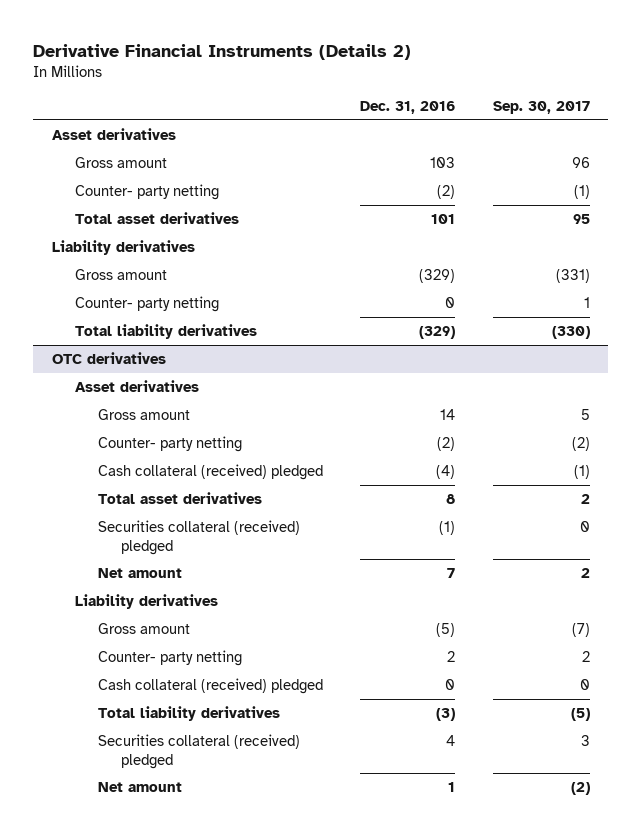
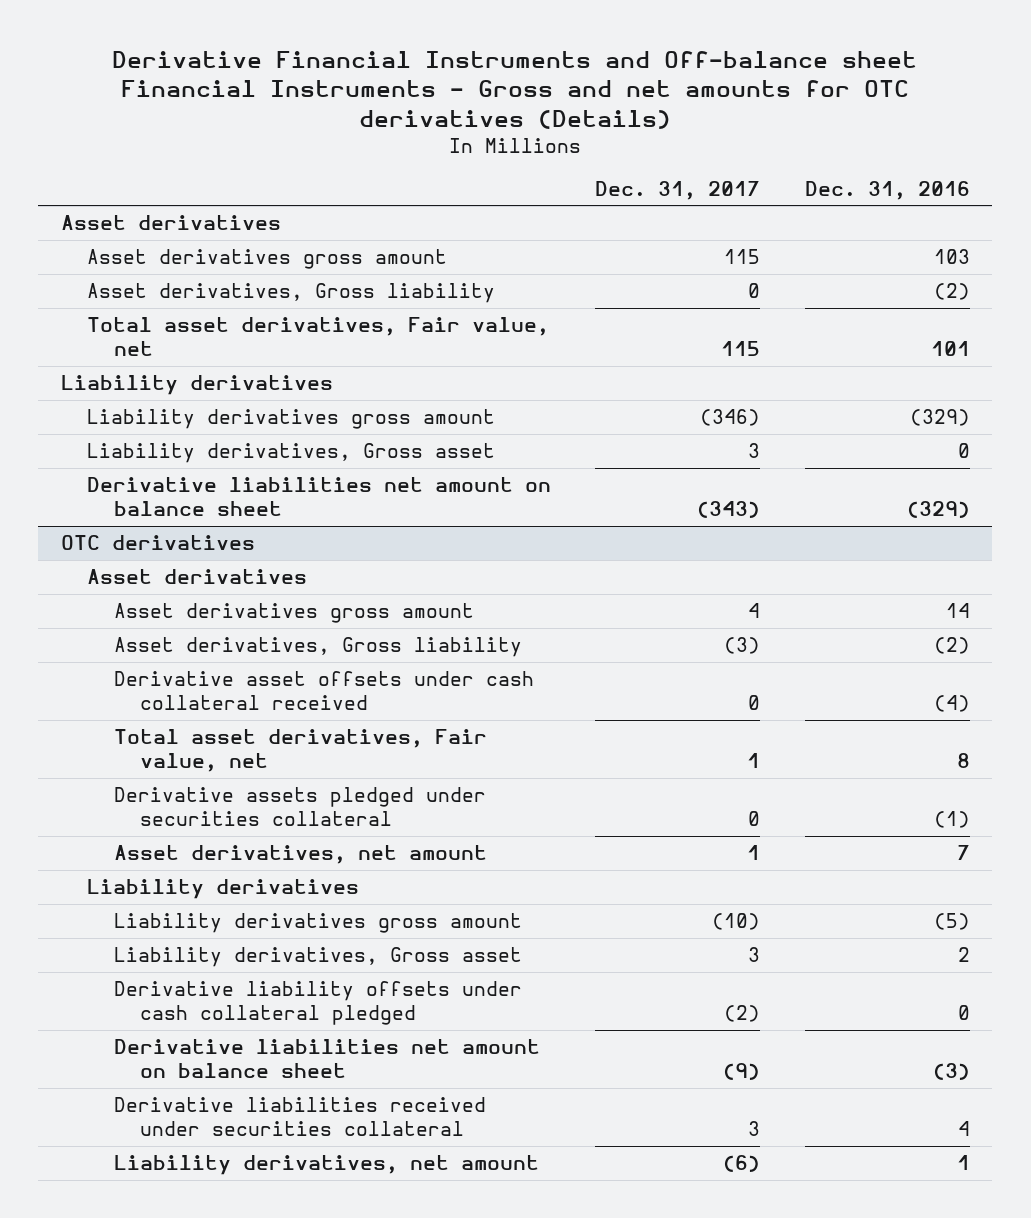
- Derivative Financial Instruments (Details 2)
+ Derivative Financial Instruments and Off-balance sheet Financial Instruments - Gross and net amounts for OTC derivatives (Details)
- | Dec. 31, 2016 | Sep. 30, 2017
+ | Dec. 31, 2017 | Dec. 31, 2016
- Gross amount | 103 | 96
- Counter- party netting | (2) | (1)
- Total asset derivatives | 101 | 95
+ Asset derivatives gross amount | 115 | 103
+ Asset derivatives, Gross liability | 0 | (2)
+ Total asset derivatives, Fair value, net | 115 | 101
- Gross amount | (329) | (331)
- Counter- party netting | 0 | 1
- Total liability derivatives | (329) | (330)
+ Liability derivatives gross amount | (346) | (329)
+ Liability derivatives, Gross asset | 3 | 0
+ Derivative liabilities net amount on balance sheet | (343) | (329)
@ OTC derivatives
- Gross amount | 14 | 5
- Counter- party netting | (2) | (2)
- Cash collateral (received) pledged | (4) | (1)
- Total asset derivatives | 8 | 2
- Securities collateral (received) pledged | (1) | 0
- Net amount | 7 | 2
+ Asset derivatives gross amount | 4 | 14
+ Asset derivatives, Gross liability | (3) | (2)
+ Derivative asset offsets under cash collateral received | 0 | (4)
+ Total asset derivatives, Fair value, net | 1 | 8
+ Derivative assets pledged under securities collateral | 0 | (1)
+ Asset derivatives, net amount | 1 | 7
- Gross amount | (5) | (7)
- Counter- party netting | 2 | 2
- Cash collateral (received) pledged | 0 | 0
- Total liability derivatives | (3) | (5)
- Securities collateral (received) pledged | 4 | 3
- Net amount | 1 | (2)
+ Liability derivatives gross amount | (10) | (5)
+ Liability derivatives, Gross asset | 3 | 2
+ Derivative liability offsets under cash collateral pledged | (2) | 0
+ Derivative liabilities net amount on balance sheet | (9) | (3)
+ Derivative liabilities received under securities collateral | 3 | 4
+ Liability derivatives, net amount | (6) | 1

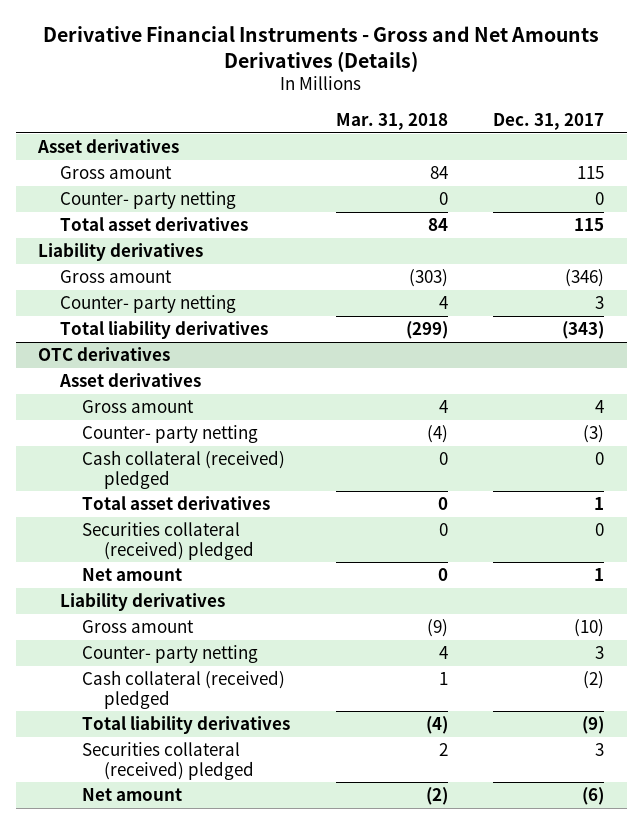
- Derivative Financial Instruments and Off-balance sheet Financial Instruments - Gross and net amounts for OTC derivatives (Details)
+ Derivative Financial Instruments - Gross and Net Amounts Derivatives (Details)
- | Dec. 31, 2017 | Dec. 31, 2016
+ | Mar. 31, 2018 | Dec. 31, 2017
- Asset derivatives gross amount | 115 | 103
- Asset derivatives, Gross liability | 0 | (2)
- Total asset derivatives, Fair value, net | 115 | 101
+ Gross amount | 84 | 115
+ Counter- party netting | 0 | 0
+ Total asset derivatives | 84 | 115
- Liability derivatives gross amount | (346) | (329)
- Liability derivatives, Gross asset | 3 | 0
- Derivative liabilities net amount on balance sheet | (343) | (329)
+ Gross amount | (303) | (346)
+ Counter- party netting | 4 | 3
+ Total liability derivatives | (299) | (343)
@ OTC derivatives
- Asset derivatives gross amount | 4 | 14
- Asset derivatives, Gross liability | (3) | (2)
- Derivative asset offsets under cash collateral received | 0 | (4)
- Total asset derivatives, Fair value, net | 1 | 8
- Derivative assets pledged under securities collateral | 0 | (1)
- Asset derivatives, net amount | 1 | 7
+ Gross amount | 4 | 4
+ Counter- party netting | (4) | (3)
+ Cash collateral (received) pledged | 0 | 0
+ Total asset derivatives | 0 | 1
+ Securities collateral (received) pledged | 0 | 0
+ Net amount | 0 | 1
- Liability derivatives gross amount | (10) | (5)
- Liability derivatives, Gross asset | 3 | 2
- Derivative liability offsets under cash collateral pledged | (2) | 0
- Derivative liabilities net amount on balance sheet | (9) | (3)
- Derivative liabilities received under securities collateral | 3 | 4
- Liability derivatives, net amount | (6) | 1
+ Gross amount | (9) | (10)
+ Counter- party netting | 4 | 3
+ Cash collateral (received) pledged | 1 | (2)
+ Total liability derivatives | (4) | (9)
+ Securities collateral (received) pledged | 2 | 3
+ Net amount | (2) | (6)

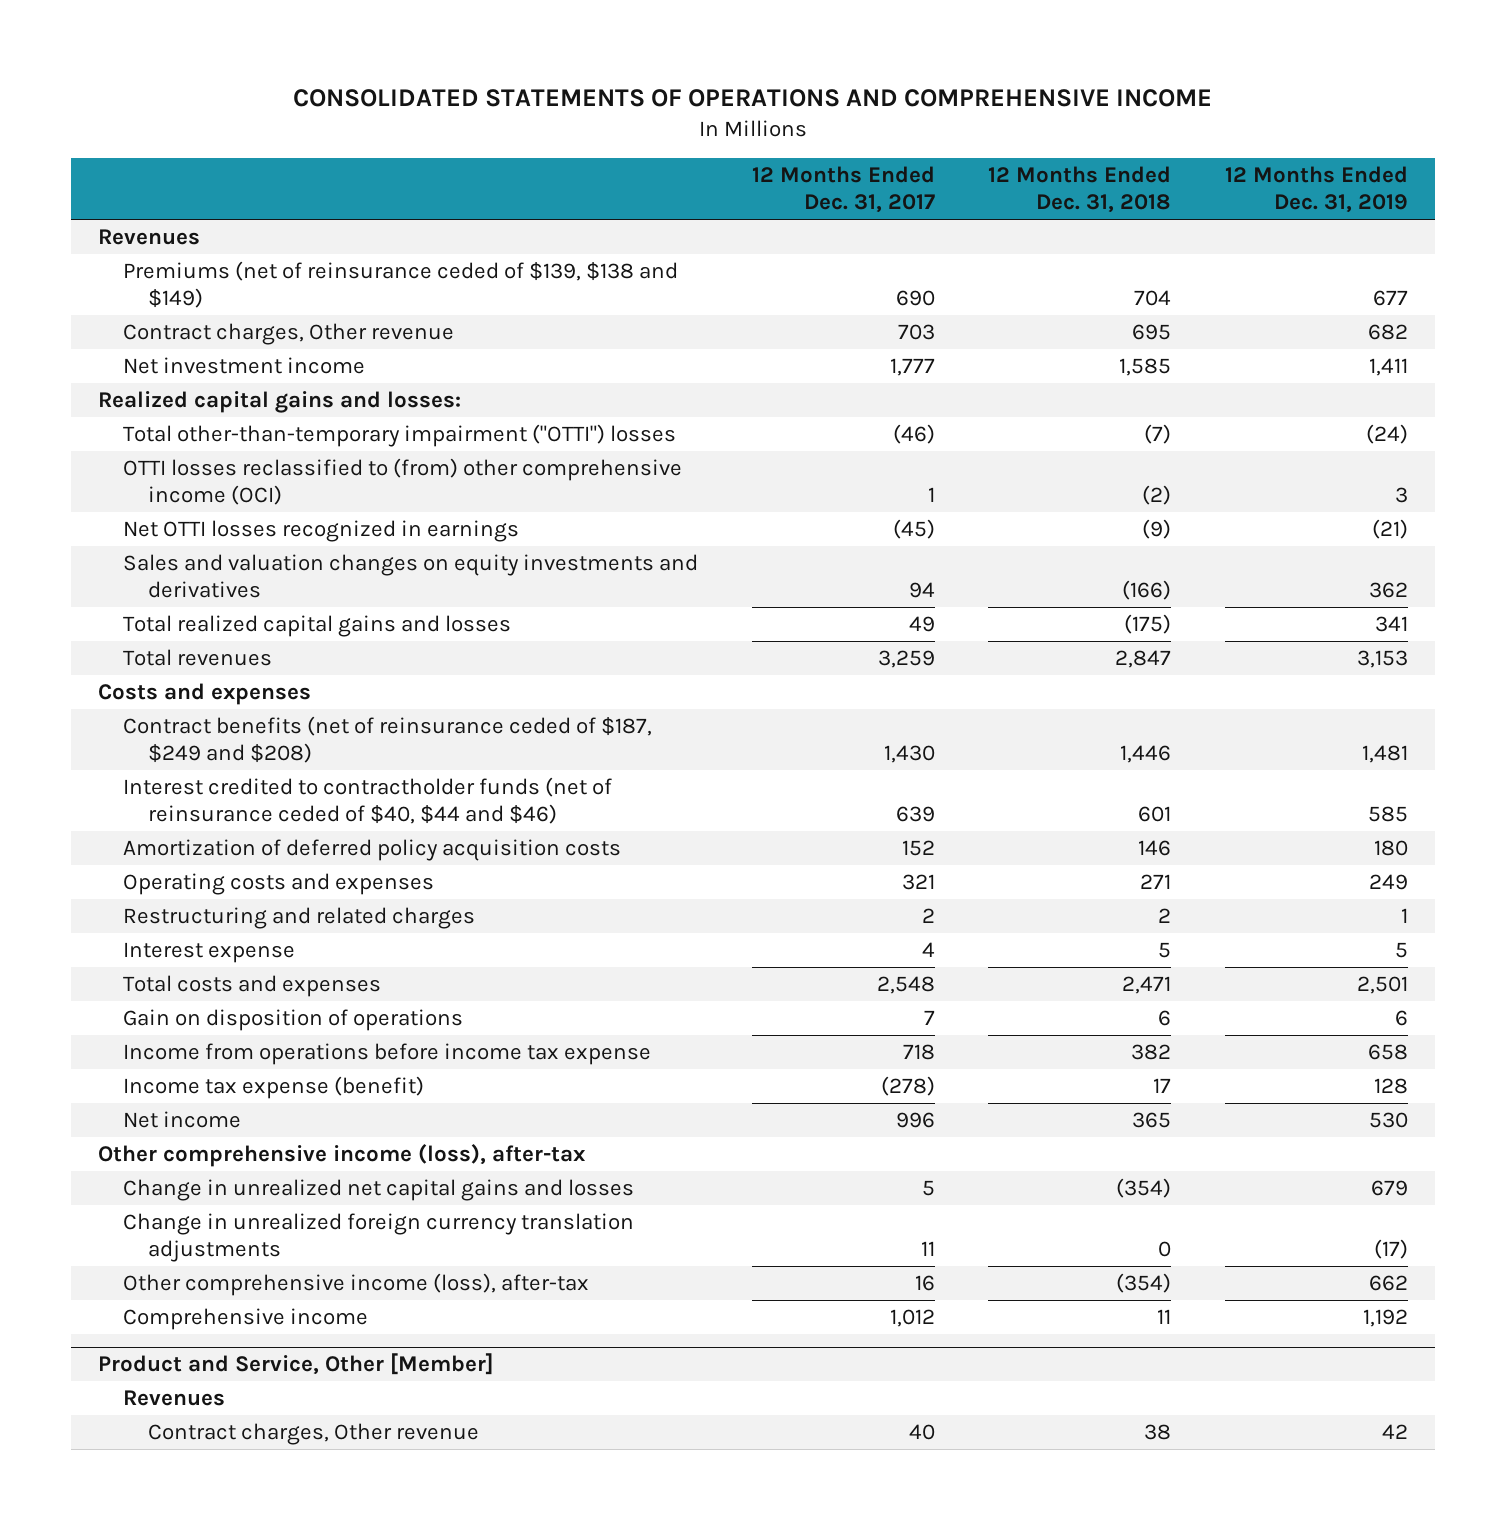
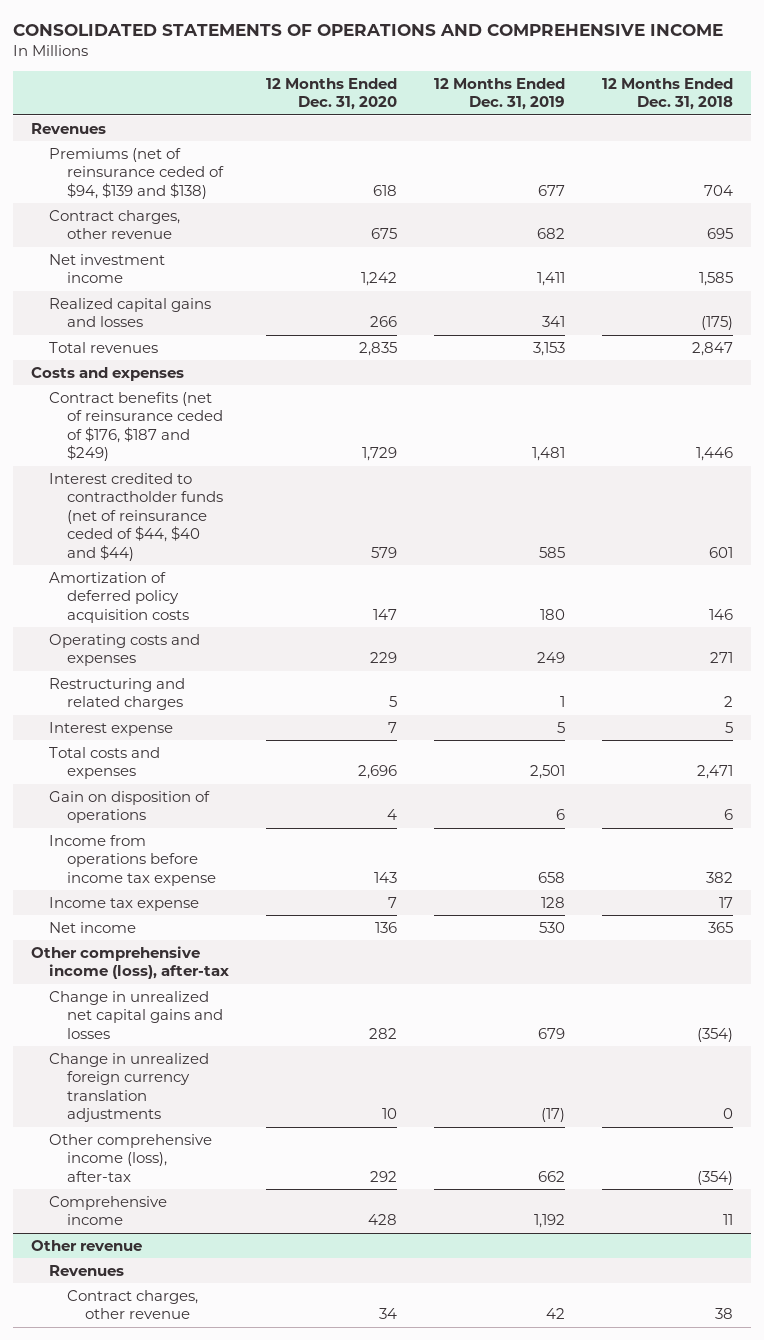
- | 12 Months Ended Dec. 31, 2017 | 12 Months Ended Dec. 31, 2018 | 12 Months Ended Dec. 31, 2019
+ | 12 Months Ended Dec. 31, 2020 | 12 Months Ended Dec. 31, 2019 | 12 Months Ended Dec. 31, 2018
- Premiums (net of reinsurance ceded of $139, $138 and $149) | 690 | 704 | 677
- Contract charges, Other revenue | 703 | 695 | 682
+ Premiums (net of reinsurance ceded of $94, $139 and $138) | 618 | 677 | 704
+ Contract charges, other revenue | 675 | 682 | 695
- Realized capital gains and losses:
- Total other-than-temporary impairment ("OTTI") losses | (46) | (7) | (24)
- OTTI losses reclassified to (from) other comprehensive income (OCI) | 1 | (2) | 3
- Net OTTI losses recognized in earnings | (45) | (9) | (21)
- Sales and valuation changes on equity investments and derivatives | 94 | (166) | 362
- Total realized capital gains and losses | 49 | (175) | 341
+ Realized capital gains and losses | 266 | 341 | (175)
- Contract benefits (net of reinsurance ceded of $187, $249 and $208) | 1,430 | 1,446 | 1,481
- Interest credited to contractholder funds (net of reinsurance ceded of $40, $44 and $46) | 639 | 601 | 585
+ Contract benefits (net of reinsurance ceded of $176, $187 and $249) | 1,729 | 1,481 | 1,446
+ Interest credited to contractholder funds (net of reinsurance ceded of $44, $40 and $44) | 579 | 585 | 601
- Income tax expense (benefit) | (278) | 17 | 128
+ Income tax expense | 7 | 128 | 17
- Product and Service, Other [Member]
+ Other revenue
- Contract charges, Other revenue | 40 | 38 | 42
+ Contract charges, other revenue | 34 | 42 | 38

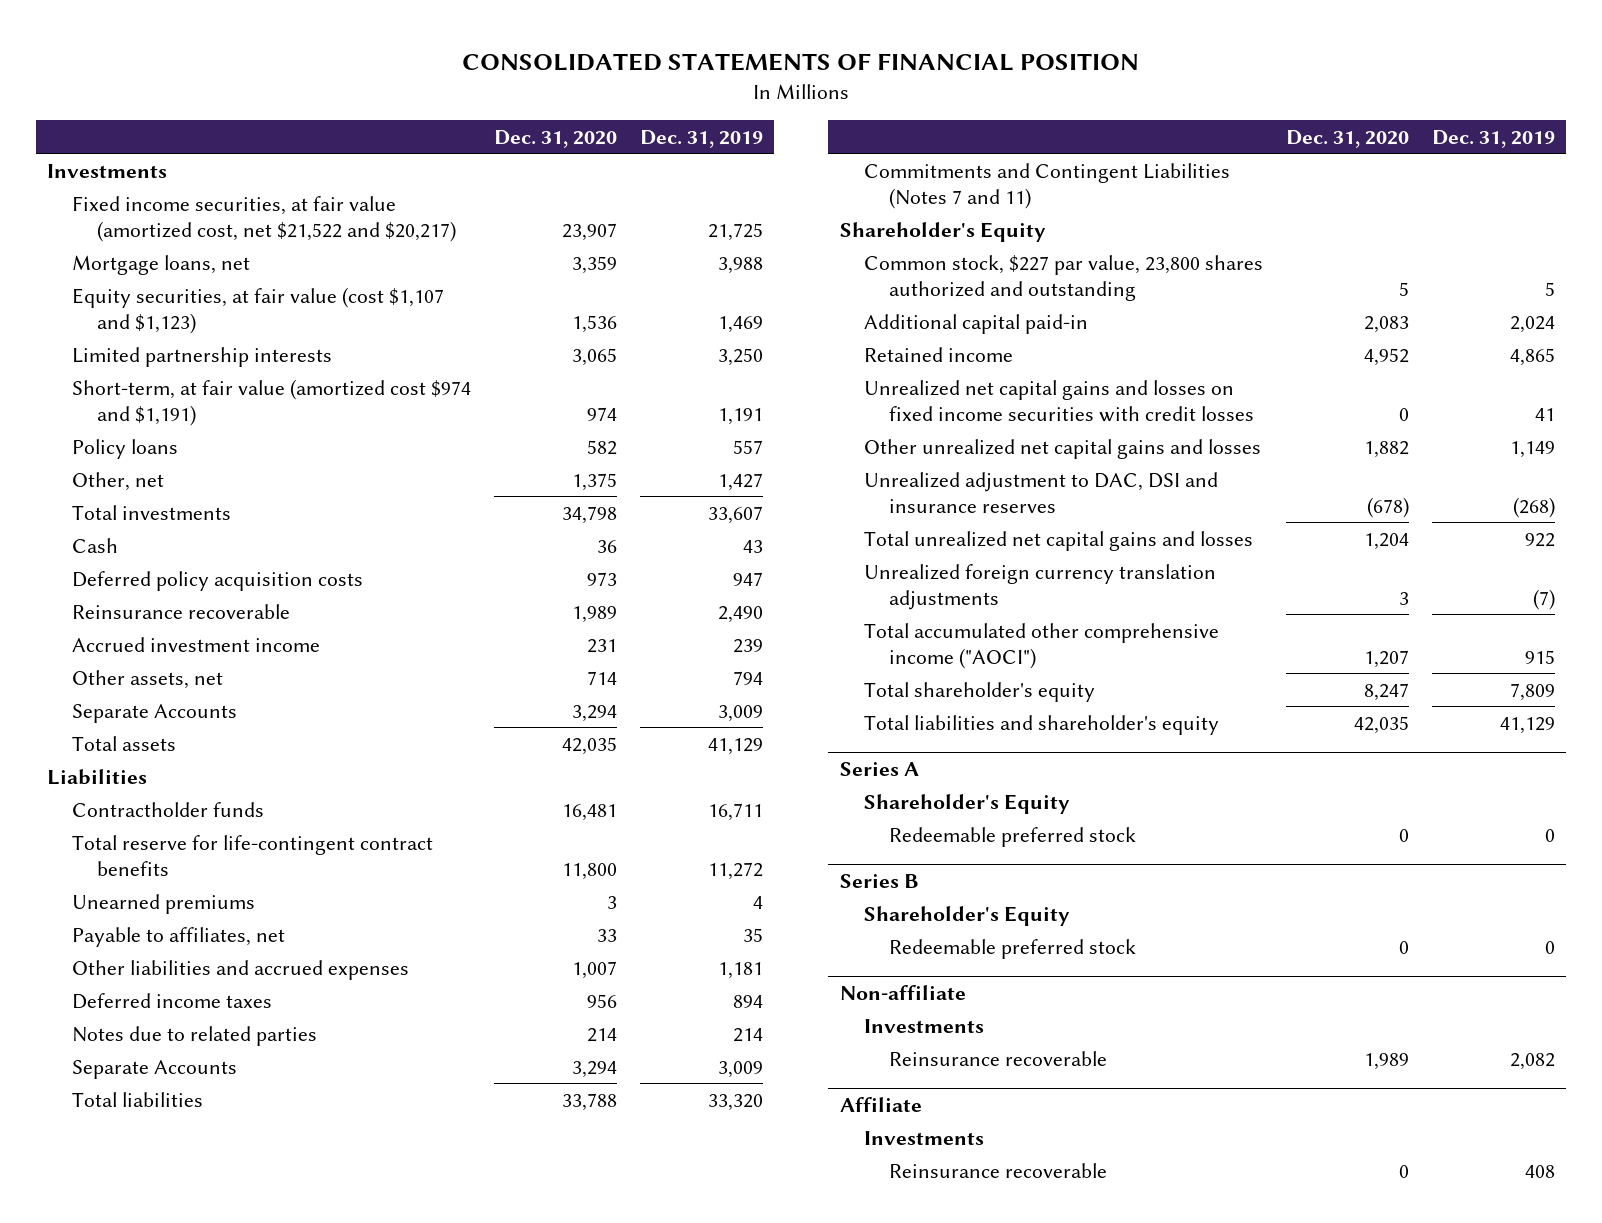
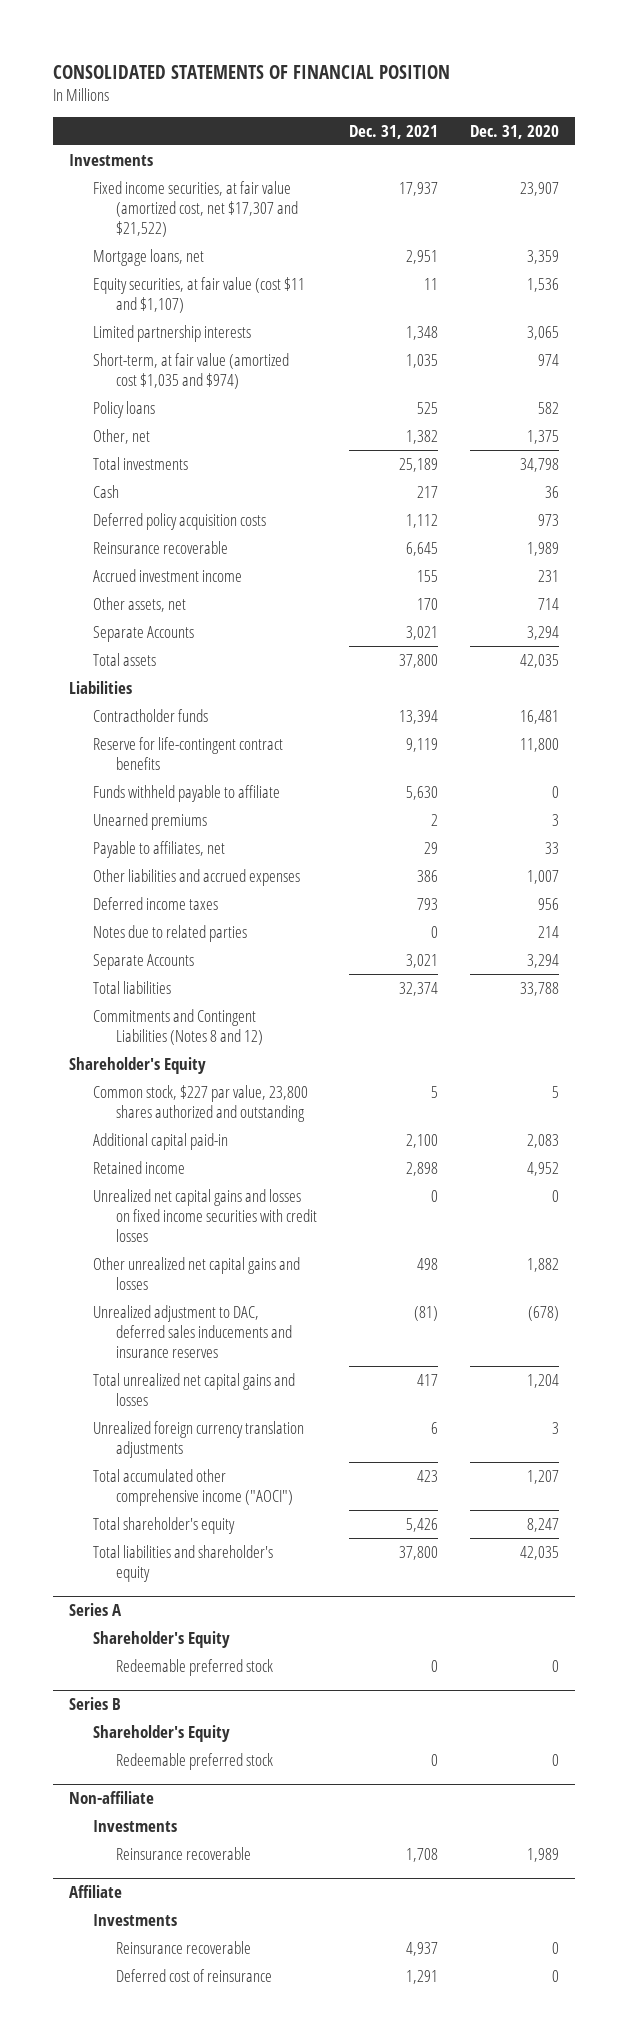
- | Dec. 31, 2020 | Dec. 31, 2019
+ | Dec. 31, 2021 | Dec. 31, 2020
- Fixed income securities, at fair value (amortized cost, net $21,522 and $20,217) | 23,907 | 21,725
+ Fixed income securities, at fair value (amortized cost, net $17,307 and $21,522) | 17,937 | 23,907
- Equity securities, at fair value (cost $1,107 and $1,123) | 1,536 | 1,469
+ Equity securities, at fair value (cost $11 and $1,107) | 11 | 1,536
- Short-term, at fair value (amortized cost $974 and $1,191) | 974 | 1,191
+ Short-term, at fair value (amortized cost $1,035 and $974) | 1,035 | 974
- Total reserve for life-contingent contract benefits | 11,800 | 11,272
+ Reserve for life-contingent contract benefits | 9,119 | 11,800
+ Funds withheld payable to affiliate | 5,630 | 0
- Commitments and Contingent Liabilities (Notes 7 and 11)
+ Commitments and Contingent Liabilities (Notes 8 and 12)
- Unrealized adjustment to DAC, DSI and insurance reserves | (678) | (268)
+ Unrealized adjustment to DAC, deferred sales inducements and insurance reserves | (81) | (678)
@ Affiliate
+ Deferred cost of reinsurance | 1,291 | 0

